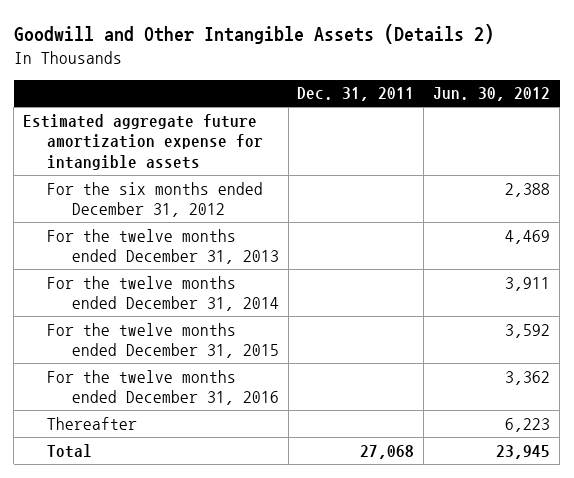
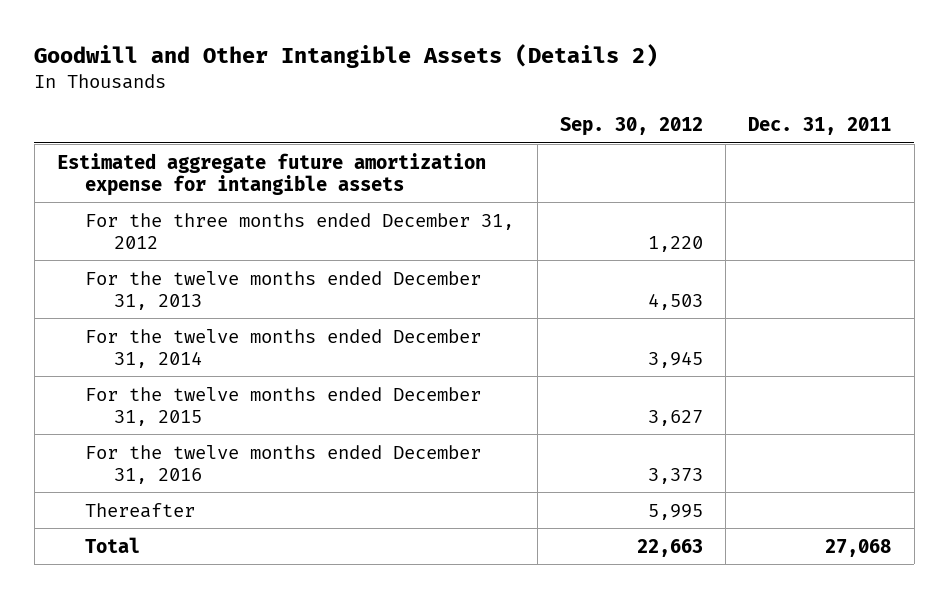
- | Dec. 31, 2011 | Jun. 30, 2012
+ | Sep. 30, 2012 | Dec. 31, 2011
- For the six months ended December 31, 2012 | | 2,388
+ For the three months ended December 31, 2012 | 1,220 |

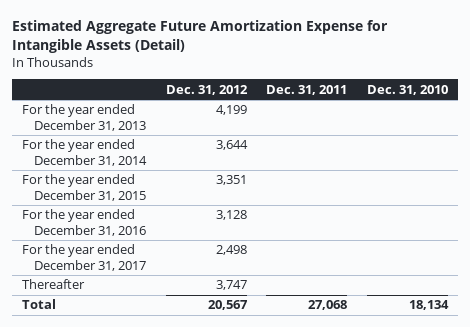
- Goodwill and Other Intangible Assets (Details 2)
+ Estimated Aggregate Future Amortization Expense for Intangible Assets (Detail)
- | Sep. 30, 2012 | Dec. 31, 2011
+ | Dec. 31, 2012 | Dec. 31, 2011 | Dec. 31, 2010
- Estimated aggregate future amortization expense for intangible assets
- For the three months ended December 31, 2012 | 1,220 |
- For the twelve months ended December 31, 2013 | 4,503 |
- For the twelve months ended December 31, 2014 | 3,945 |
- For the twelve months ended December 31, 2015 | 3,627 |
- For the twelve months ended December 31, 2016 | 3,373 |
+ For the year ended December 31, 2013 | 4,199 | |
+ For the year ended December 31, 2014 | 3,644 | |
+ For the year ended December 31, 2015 | 3,351 | |
+ For the year ended December 31, 2016 | 3,128 | |
+ For the year ended December 31, 2017 | 2,498 | |

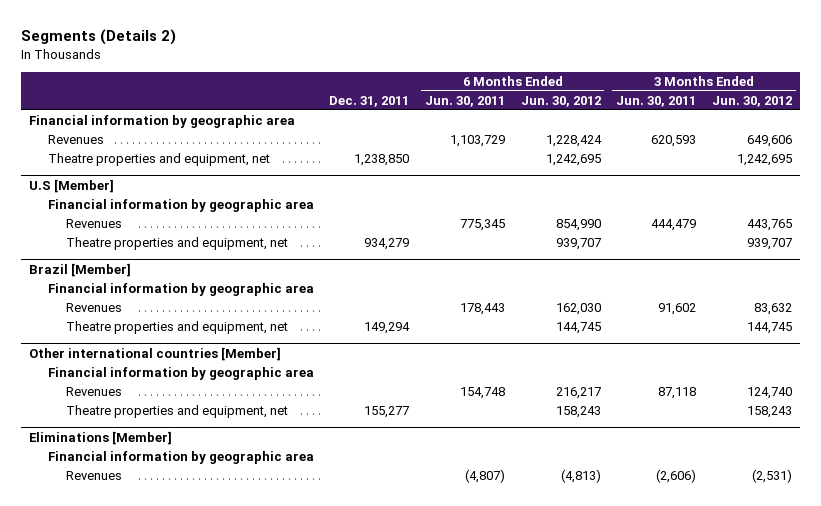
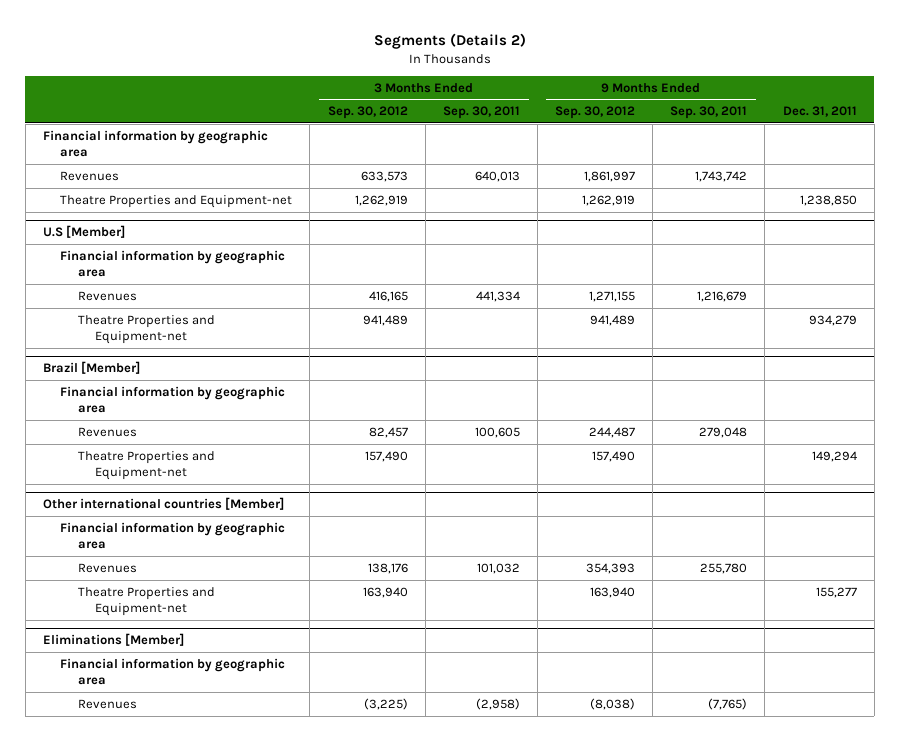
- | Dec. 31, 2011 | 6 Months Ended Jun. 30, 2011 | 6 Months Ended Jun. 30, 2012 | 3 Months Ended Jun. 30, 2011 | 3 Months Ended Jun. 30, 2012
+ | 3 Months Ended Sep. 30, 2012 | 3 Months Ended Sep. 30, 2011 | 9 Months Ended Sep. 30, 2012 | 9 Months Ended Sep. 30, 2011 | Dec. 31, 2011
- Theatre properties and equipment, net | 1,238,850 | | 1,242,695 | | 1,242,695
+ Theatre Properties and Equipment-net | 1,262,919 | | 1,262,919 | | 1,238,850
@ U.S [Member]
- Theatre properties and equipment, net | 934,279 | | 939,707 | | 939,707
+ Theatre Properties and Equipment-net | 941,489 | | 941,489 | | 934,279
@ Brazil [Member]
- Theatre properties and equipment, net | 149,294 | | 144,745 | | 144,745
+ Theatre Properties and Equipment-net | 157,490 | | 157,490 | | 149,294
@ Other international countries [Member]
- Theatre properties and equipment, net | 155,277 | | 158,243 | | 158,243
+ Theatre Properties and Equipment-net | 163,940 | | 163,940 | | 155,277

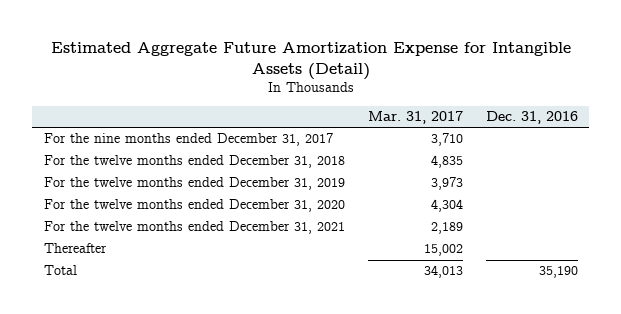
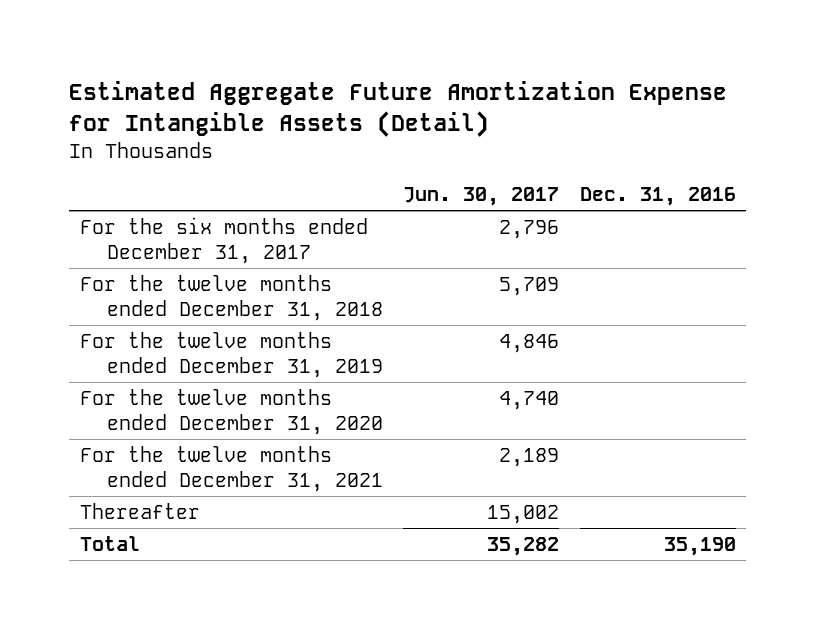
- | Mar. 31, 2017 | Dec. 31, 2016
+ | Jun. 30, 2017 | Dec. 31, 2016
- For the nine months ended December 31, 2017 | 3,710 |
+ For the six months ended December 31, 2017 | 2,796 |

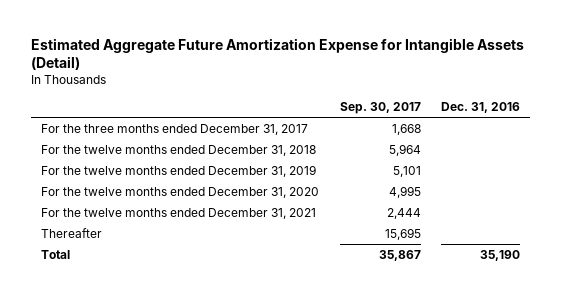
- | Jun. 30, 2017 | Dec. 31, 2016
+ | Sep. 30, 2017 | Dec. 31, 2016
- For the six months ended December 31, 2017 | 2,796 |
+ For the three months ended December 31, 2017 | 1,668 |

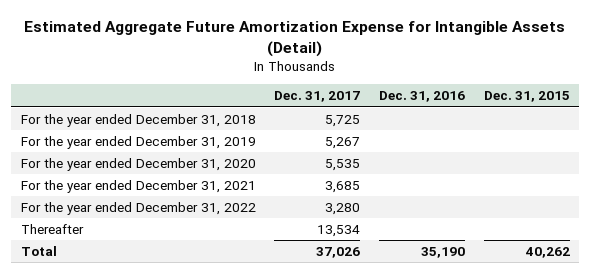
- | Sep. 30, 2017 | Dec. 31, 2016
+ | Dec. 31, 2017 | Dec. 31, 2016 | Dec. 31, 2015
- For the three months ended December 31, 2017 | 1,668 |
- For the twelve months ended December 31, 2018 | 5,964 |
- For the twelve months ended December 31, 2019 | 5,101 |
- For the twelve months ended December 31, 2020 | 4,995 |
- For the twelve months ended December 31, 2021 | 2,444 |
+ For the year ended December 31, 2018 | 5,725 | |
+ For the year ended December 31, 2019 | 5,267 | |
+ For the year ended December 31, 2020 | 5,535 | |
+ For the year ended December 31, 2021 | 3,685 | |
+ For the year ended December 31, 2022 | 3,280 | |

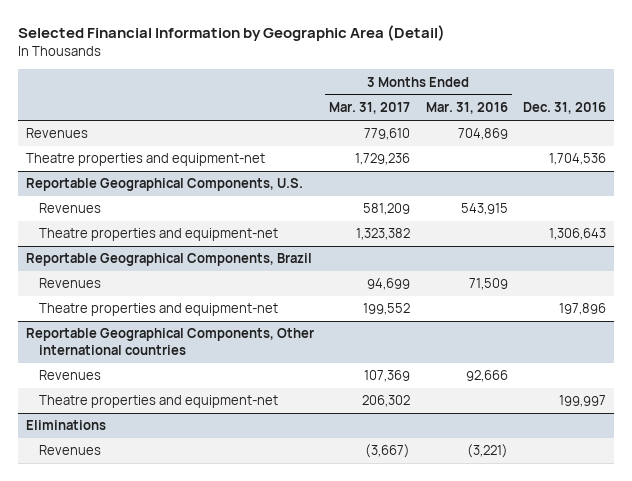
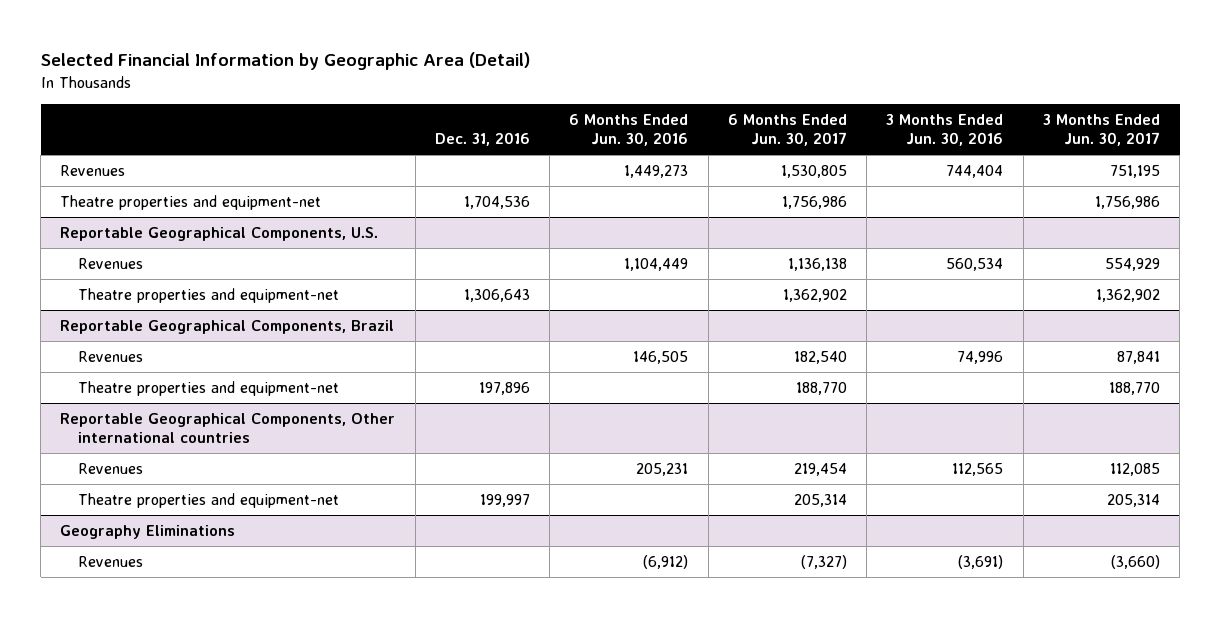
- | 3 Months Ended Mar. 31, 2017 | 3 Months Ended Mar. 31, 2016 | Dec. 31, 2016
+ | Dec. 31, 2016 | 6 Months Ended Jun. 30, 2016 | 6 Months Ended Jun. 30, 2017 | 3 Months Ended Jun. 30, 2016 | 3 Months Ended Jun. 30, 2017
- Eliminations
+ Geography Eliminations

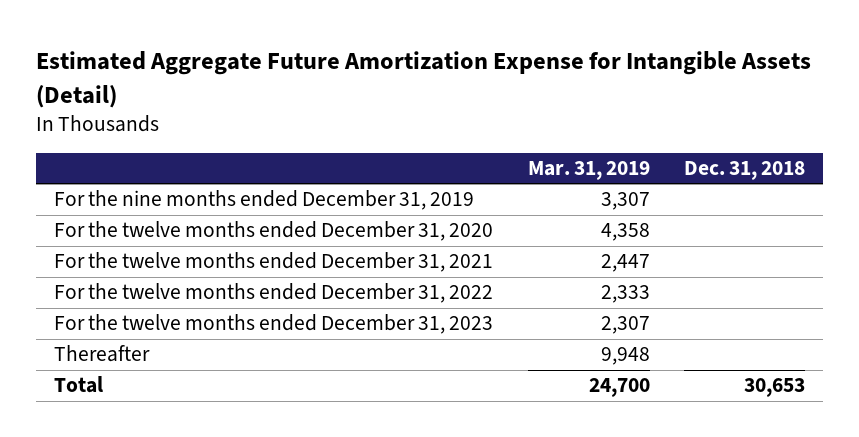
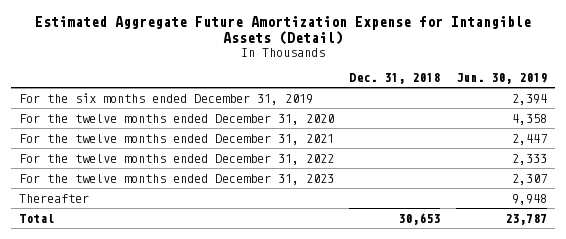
- | Mar. 31, 2019 | Dec. 31, 2018
+ | Dec. 31, 2018 | Jun. 30, 2019
- For the nine months ended December 31, 2019 | 3,307 |
+ For the six months ended December 31, 2019 | | 2,394

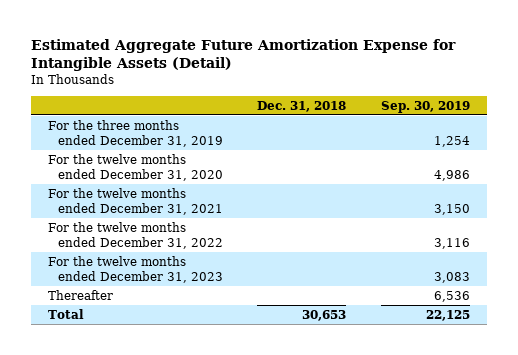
- | Dec. 31, 2018 | Jun. 30, 2019
+ | Dec. 31, 2018 | Sep. 30, 2019
- For the six months ended December 31, 2019 | | 2,394
+ For the three months ended December 31, 2019 | | 1,254

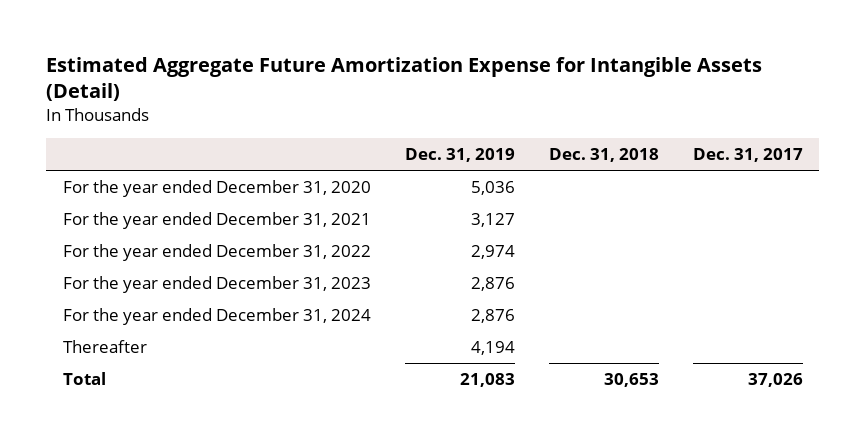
- | Dec. 31, 2018 | Sep. 30, 2019
+ | Dec. 31, 2019 | Dec. 31, 2018 | Dec. 31, 2017
- For the three months ended December 31, 2019 | | 1,254
- For the twelve months ended December 31, 2020 | | 4,986
- For the twelve months ended December 31, 2021 | | 3,150
- For the twelve months ended December 31, 2022 | | 3,116
- For the twelve months ended December 31, 2023 | | 3,083
+ For the year ended December 31, 2020 | 5,036 | |
+ For the year ended December 31, 2021 | 3,127 | |
+ For the year ended December 31, 2022 | 2,974 | |
+ For the year ended December 31, 2023 | 2,876 | |
+ For the year ended December 31, 2024 | 2,876 | |

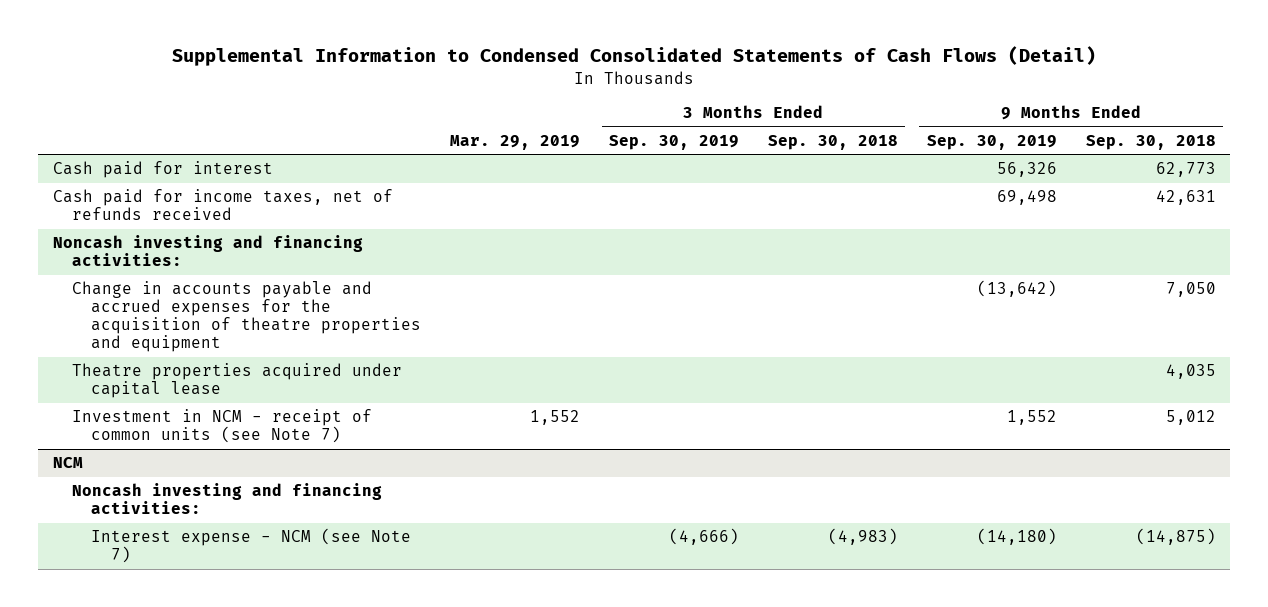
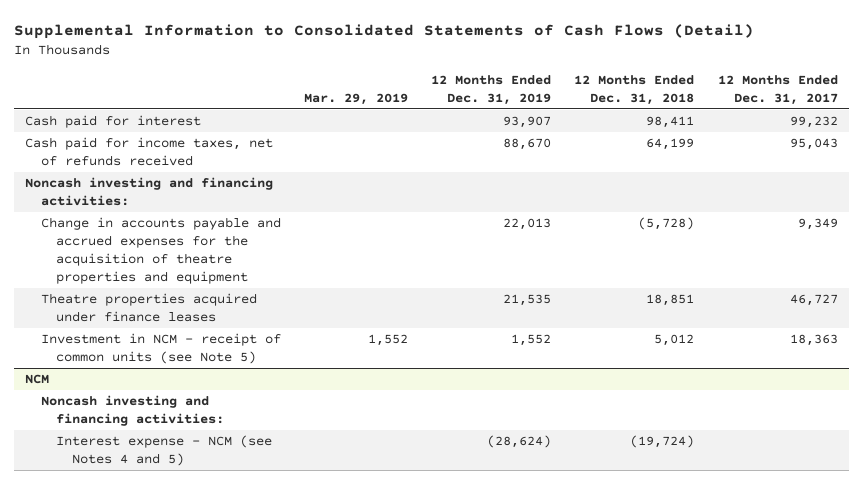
- Supplemental Information to Condensed Consolidated Statements of Cash Flows (Detail)
+ Supplemental Information to Consolidated Statements of Cash Flows (Detail)
- | Mar. 29, 2019 | 3 Months Ended Sep. 30, 2019 | 3 Months Ended Sep. 30, 2018 | 9 Months Ended Sep. 30, 2019 | 9 Months Ended Sep. 30, 2018
+ | Mar. 29, 2019 | 12 Months Ended Dec. 31, 2019 | 12 Months Ended Dec. 31, 2018 | 12 Months Ended Dec. 31, 2017
- Theatre properties acquired under capital lease | | | | | 4,035
- Investment in NCM - receipt of common units (see Note 7) | 1,552 | | | 1,552 | 5,012
+ Theatre properties acquired under finance leases | | 21,535 | 18,851 | 46,727
+ Investment in NCM - receipt of common units (see Note 5) | 1,552 | 1,552 | 5,012 | 18,363
@ NCM
- Interest expense - NCM (see Note 7) | | (4,666) | (4,983) | (14,180) | (14,875)
+ Interest expense - NCM (see Notes 4 and 5) | | (28,624) | (19,724) |

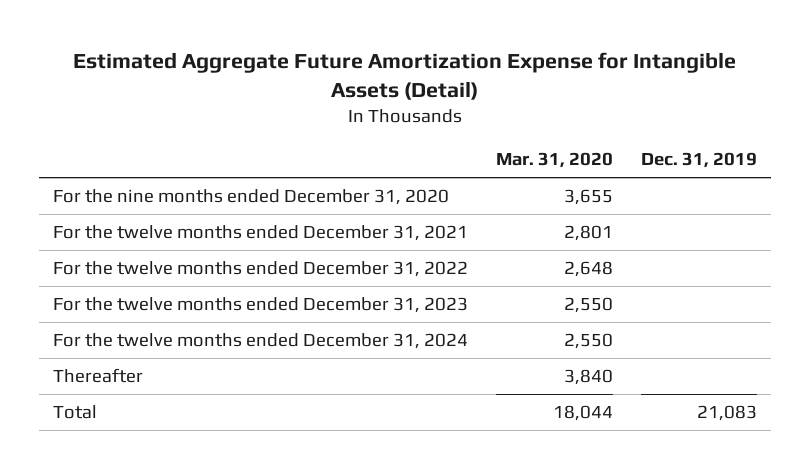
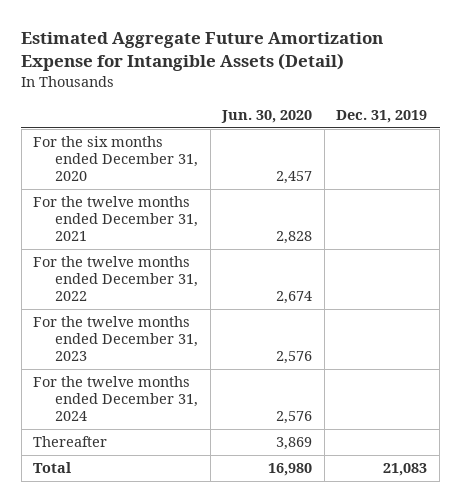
- | Mar. 31, 2020 | Dec. 31, 2019
+ | Jun. 30, 2020 | Dec. 31, 2019
- For the nine months ended December 31, 2020 | 3,655 |
+ For the six months ended December 31, 2020 | 2,457 |

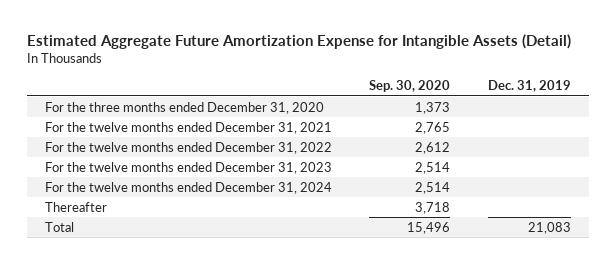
- | Jun. 30, 2020 | Dec. 31, 2019
+ | Sep. 30, 2020 | Dec. 31, 2019
- For the six months ended December 31, 2020 | 2,457 |
+ For the three months ended December 31, 2020 | 1,373 |

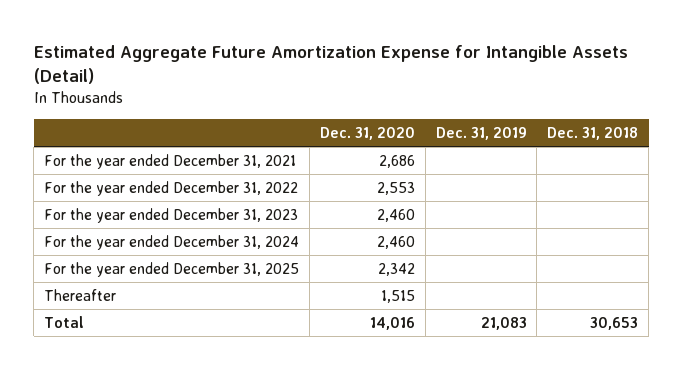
- | Sep. 30, 2020 | Dec. 31, 2019
+ | Dec. 31, 2020 | Dec. 31, 2019 | Dec. 31, 2018
- For the three months ended December 31, 2020 | 1,373 |
- For the twelve months ended December 31, 2021 | 2,765 |
- For the twelve months ended December 31, 2022 | 2,612 |
- For the twelve months ended December 31, 2023 | 2,514 |
- For the twelve months ended December 31, 2024 | 2,514 |
+ For the year ended December 31, 2021 | 2,686 | |
+ For the year ended December 31, 2022 | 2,553 | |
+ For the year ended December 31, 2023 | 2,460 | |
+ For the year ended December 31, 2024 | 2,460 | |
+ For the year ended December 31, 2025 | 2,342 | |

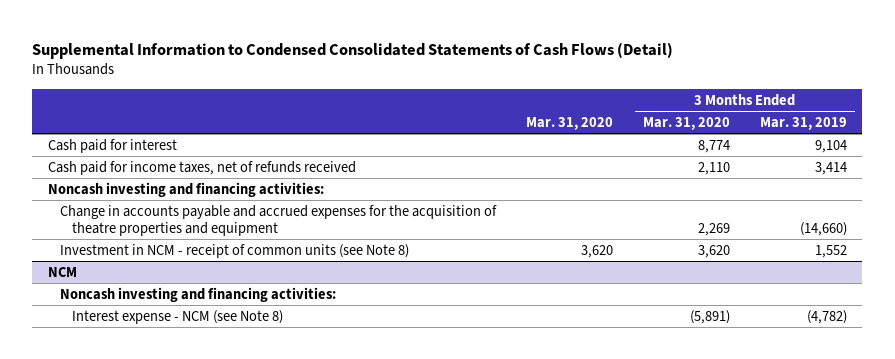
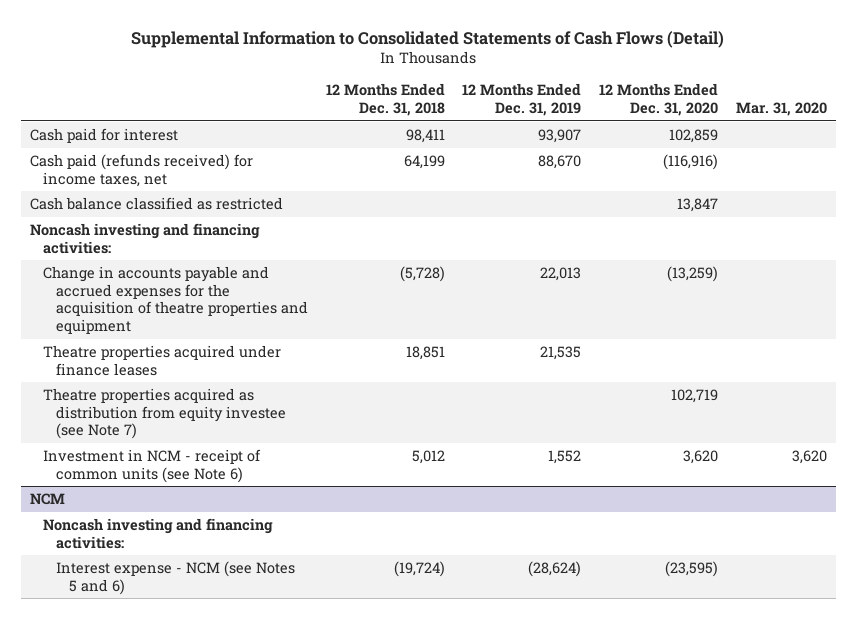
- Supplemental Information to Condensed Consolidated Statements of Cash Flows (Detail)
+ Supplemental Information to Consolidated Statements of Cash Flows (Detail)
- | Mar. 31, 2020 | 3 Months Ended Mar. 31, 2020 | 3 Months Ended Mar. 31, 2019
+ | 12 Months Ended Dec. 31, 2018 | 12 Months Ended Dec. 31, 2019 | 12 Months Ended Dec. 31, 2020 | Mar. 31, 2020
- Cash paid for income taxes, net of refunds received | | 2,110 | 3,414
+ Cash paid (refunds received) for income taxes, net | 64,199 | 88,670 | (116,916) |
+ Cash balance classified as restricted | | | 13,847 |
- Investment in NCM - receipt of common units (see Note 8) | 3,620 | 3,620 | 1,552
+ Theatre properties acquired under finance leases | 18,851 | 21,535 | |
+ Theatre properties acquired as distribution from equity investee (see Note 7) | | | 102,719 |
+ Investment in NCM - receipt of common units (see Note 6) | 5,012 | 1,552 | 3,620 | 3,620
@ NCM
- Interest expense - NCM (see Note 8) | | (5,891) | (4,782)
+ Interest expense - NCM (see Notes 5 and 6) | (19,724) | (28,624) | (23,595) |

